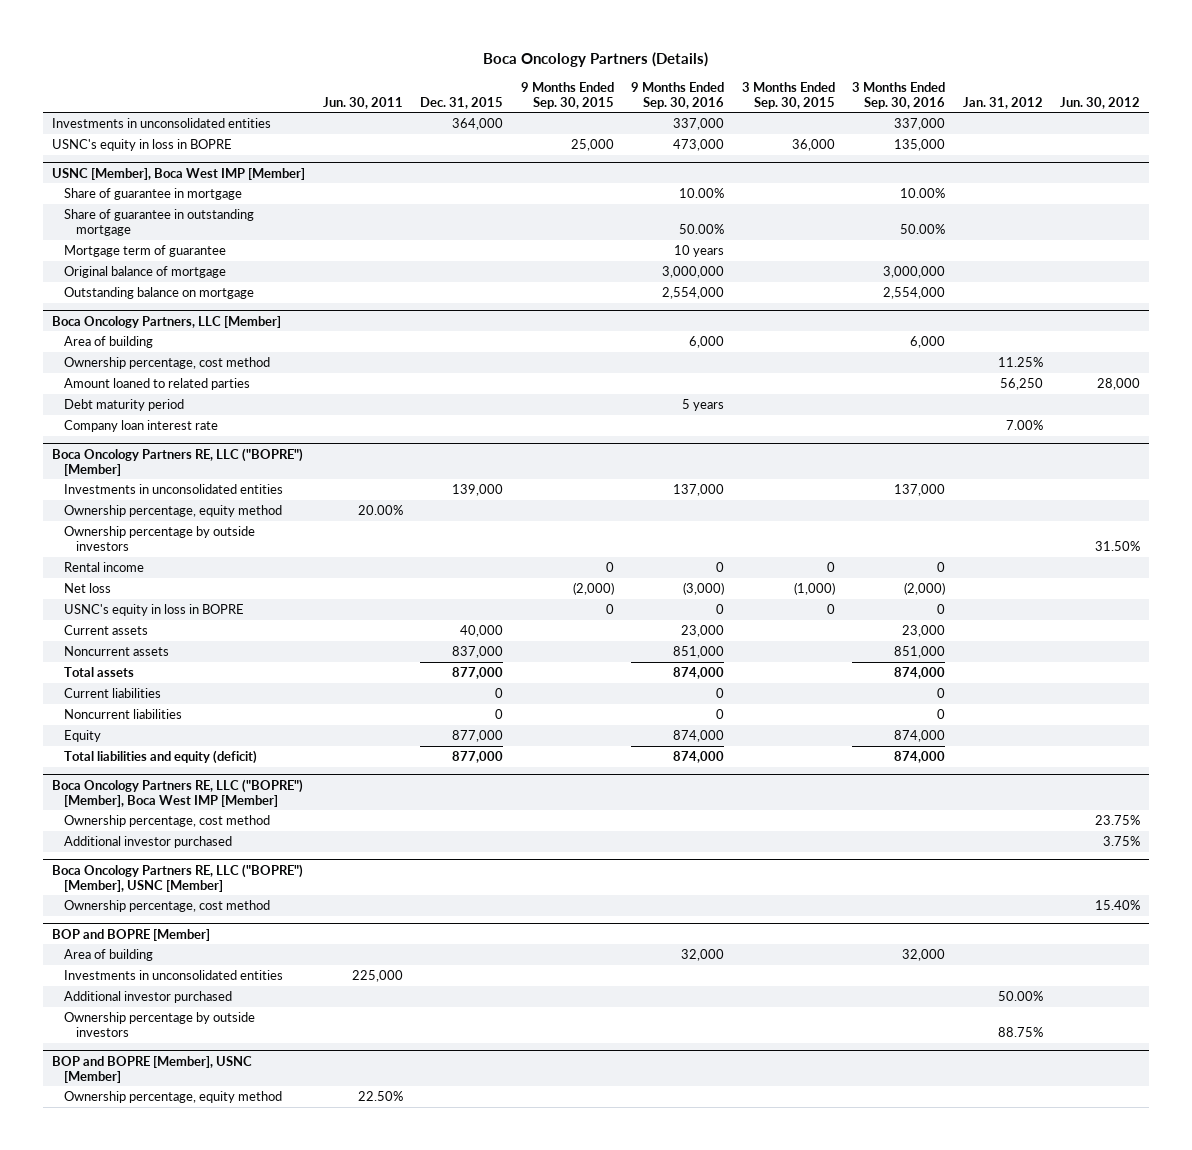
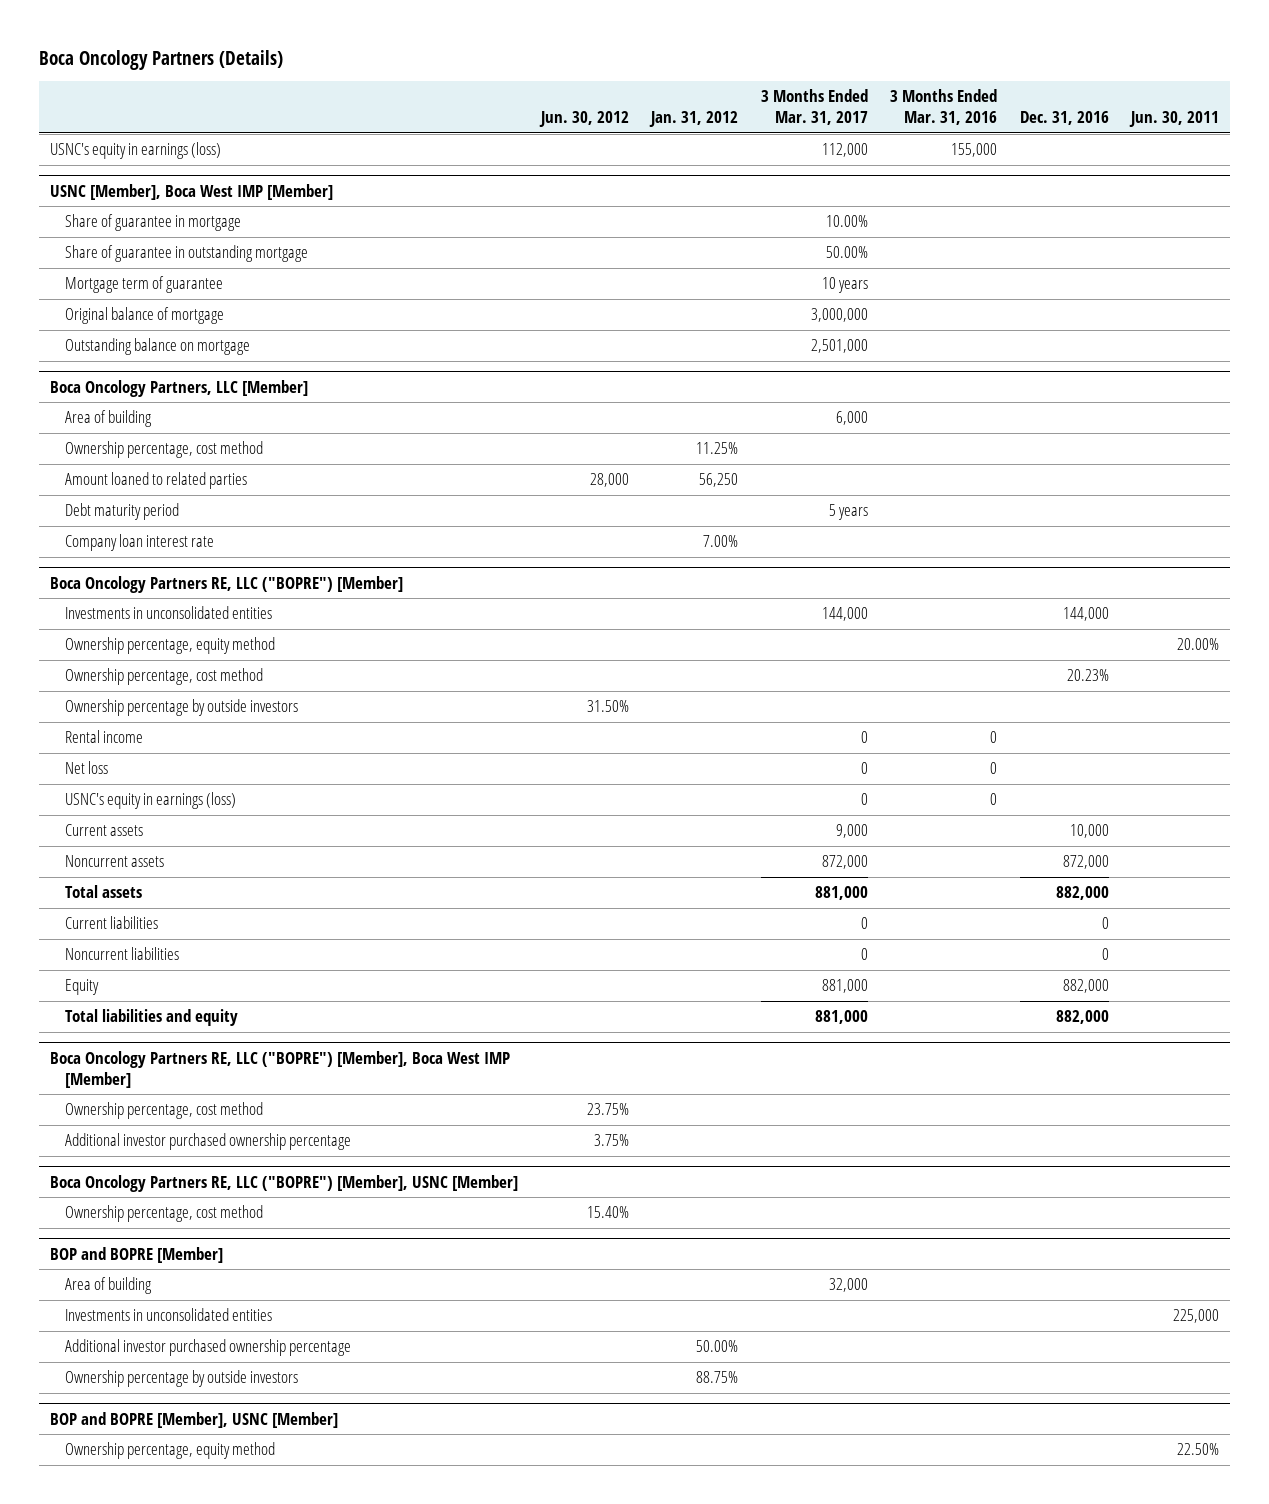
- | Jun. 30, 2011 | Dec. 31, 2015 | 9 Months Ended Sep. 30, 2015 | 9 Months Ended Sep. 30, 2016 | 3 Months Ended Sep. 30, 2015 | 3 Months Ended Sep. 30, 2016 | Jan. 31, 2012 | Jun. 30, 2012
+ | Jun. 30, 2012 | Jan. 31, 2012 | 3 Months Ended Mar. 31, 2017 | 3 Months Ended Mar. 31, 2016 | Dec. 31, 2016 | Jun. 30, 2011
- Investments in unconsolidated entities | | 364,000 | | 337,000 | | 337,000 | |
- USNC's equity in loss in BOPRE | | | 25,000 | 473,000 | 36,000 | 135,000 | |
+ USNC's equity in earnings (loss) | | | 112,000 | 155,000 | |
@ Boca Oncology Partners RE, LLC ("BOPRE") [Member]
+ Ownership percentage, cost method | | | | | 20.23% |
- USNC's equity in loss in BOPRE | | | 0 | 0 | 0 | 0 | |
+ USNC's equity in earnings (loss) | | | 0 | 0 | |
- Total liabilities and equity (deficit) | | 877,000 | | 874,000 | | 874,000 | |
+ Total liabilities and equity | | | 881,000 | | 882,000 |
@ Boca Oncology Partners RE, LLC ("BOPRE") [Member], Boca West IMP [Member]
- Additional investor purchased | | | | | | | | 3.75%
+ Additional investor purchased ownership percentage | 3.75% | | | | |
@ BOP and BOPRE [Member]
- Additional investor purchased | | | | | | | 50.00% |
+ Additional investor purchased ownership percentage | | 50.00% | | | |

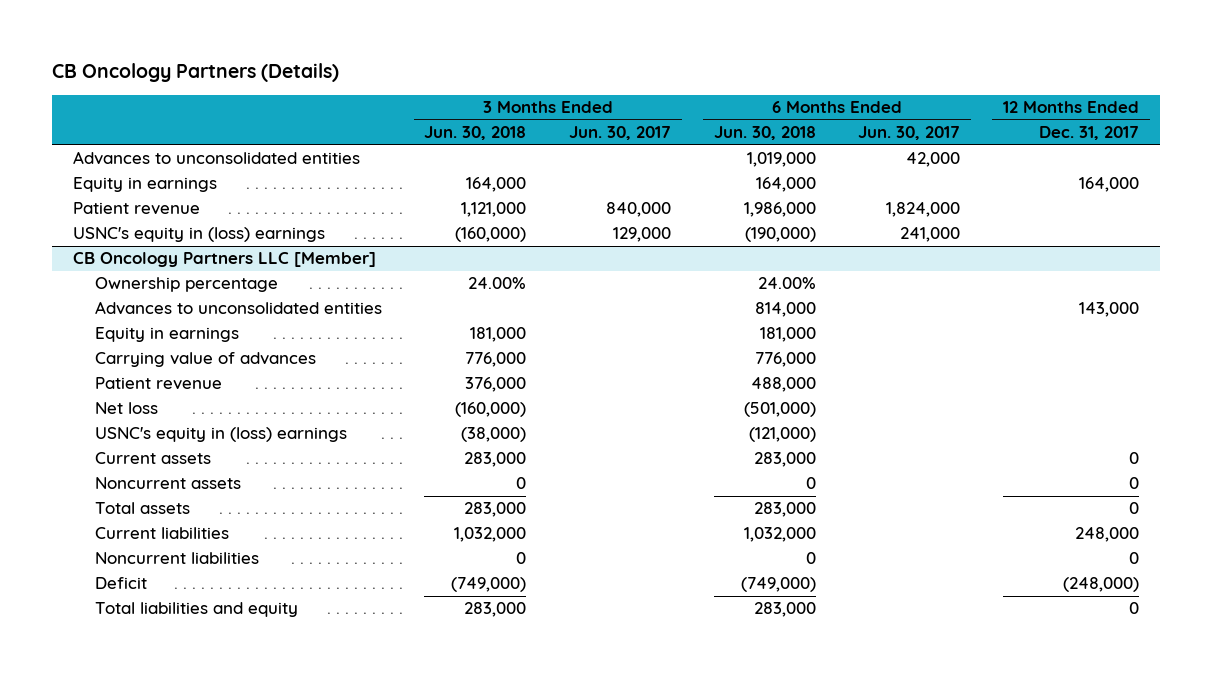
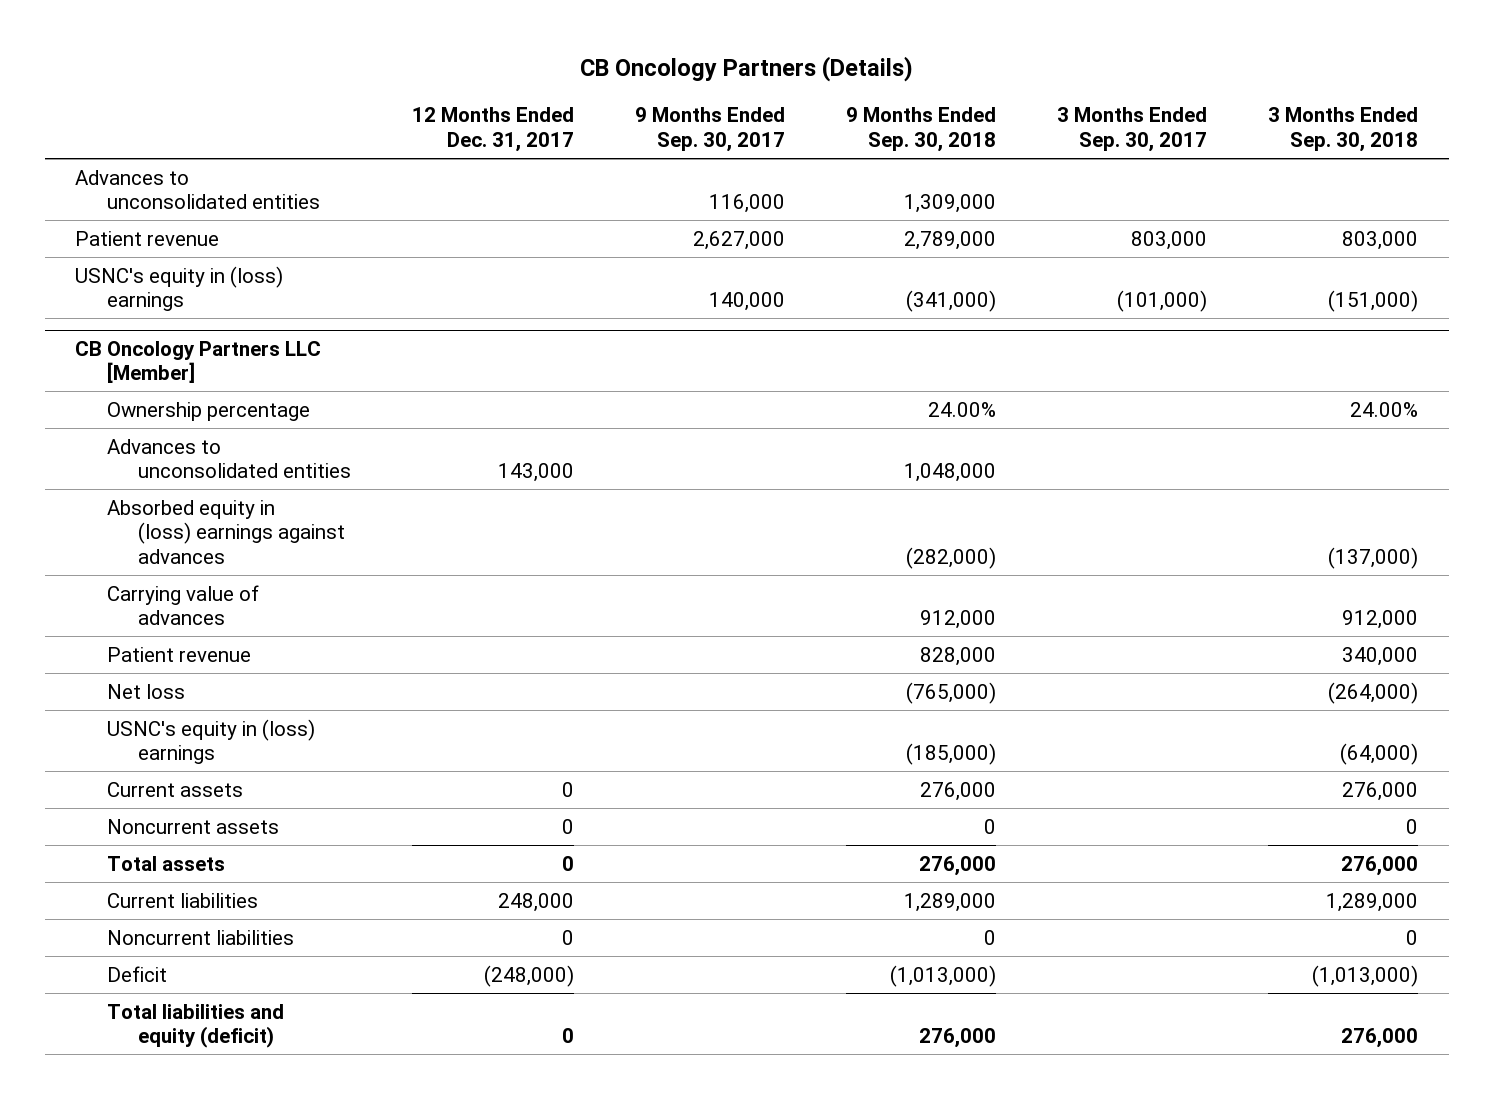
- | 3 Months Ended Jun. 30, 2018 | 3 Months Ended Jun. 30, 2017 | 6 Months Ended Jun. 30, 2018 | 6 Months Ended Jun. 30, 2017 | 12 Months Ended Dec. 31, 2017
+ | 12 Months Ended Dec. 31, 2017 | 9 Months Ended Sep. 30, 2017 | 9 Months Ended Sep. 30, 2018 | 3 Months Ended Sep. 30, 2017 | 3 Months Ended Sep. 30, 2018
- Equity in earnings | 164,000 | | 164,000 | | 164,000
@ CB Oncology Partners LLC [Member]
- Equity in earnings | 181,000 | | 181,000 | |
+ Absorbed equity in (loss) earnings against advances | | | (282,000) | | (137,000)
- Total liabilities and equity | 283,000 | | 283,000 | | 0
+ Total liabilities and equity (deficit) | 0 | | 276,000 | | 276,000

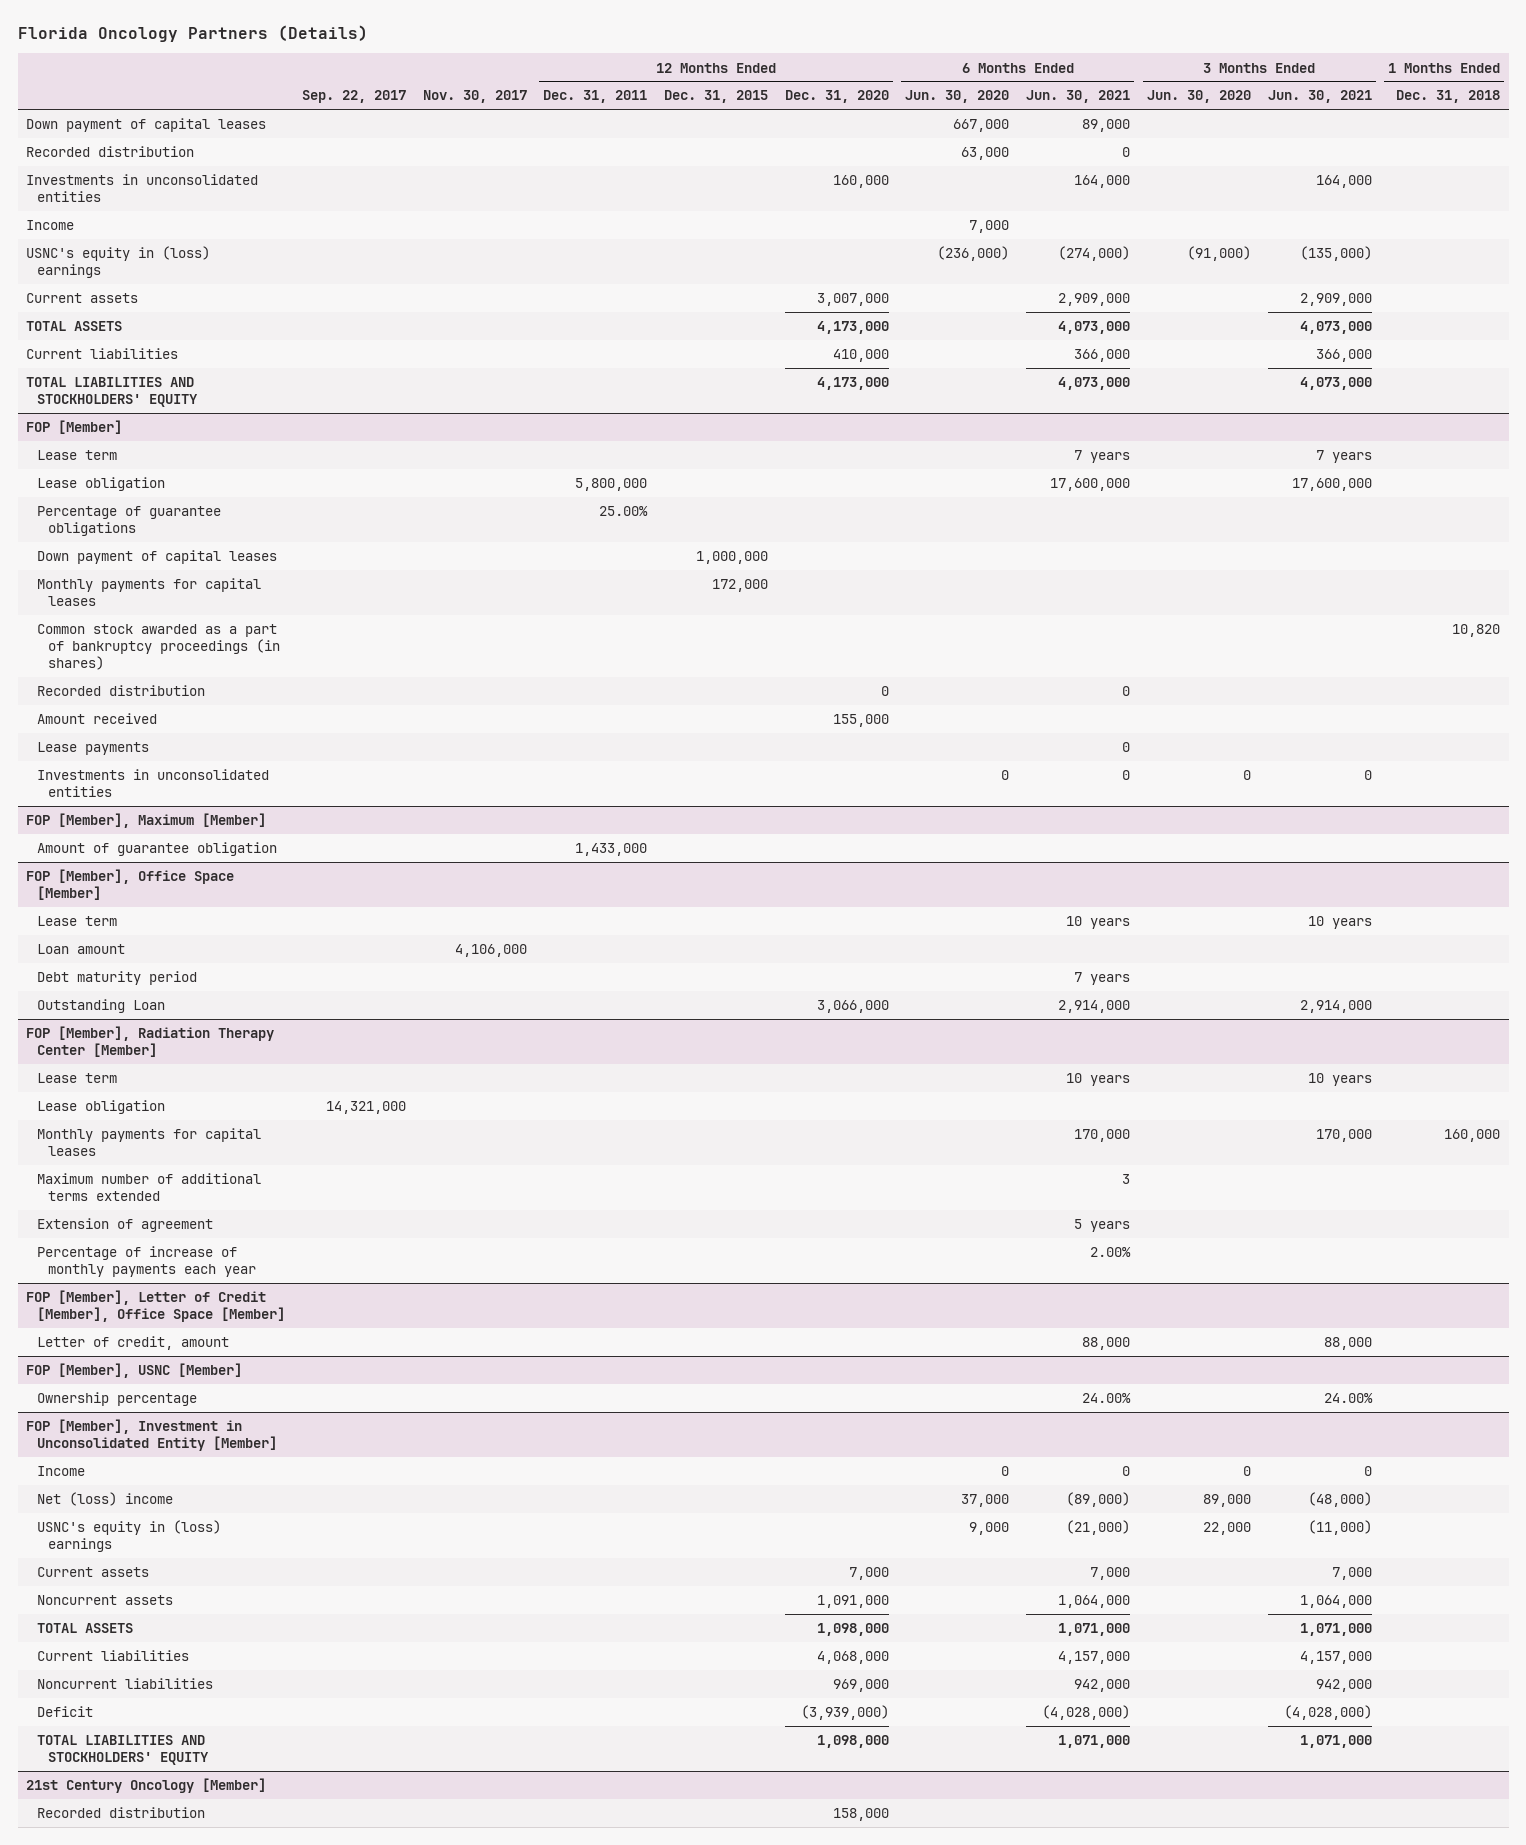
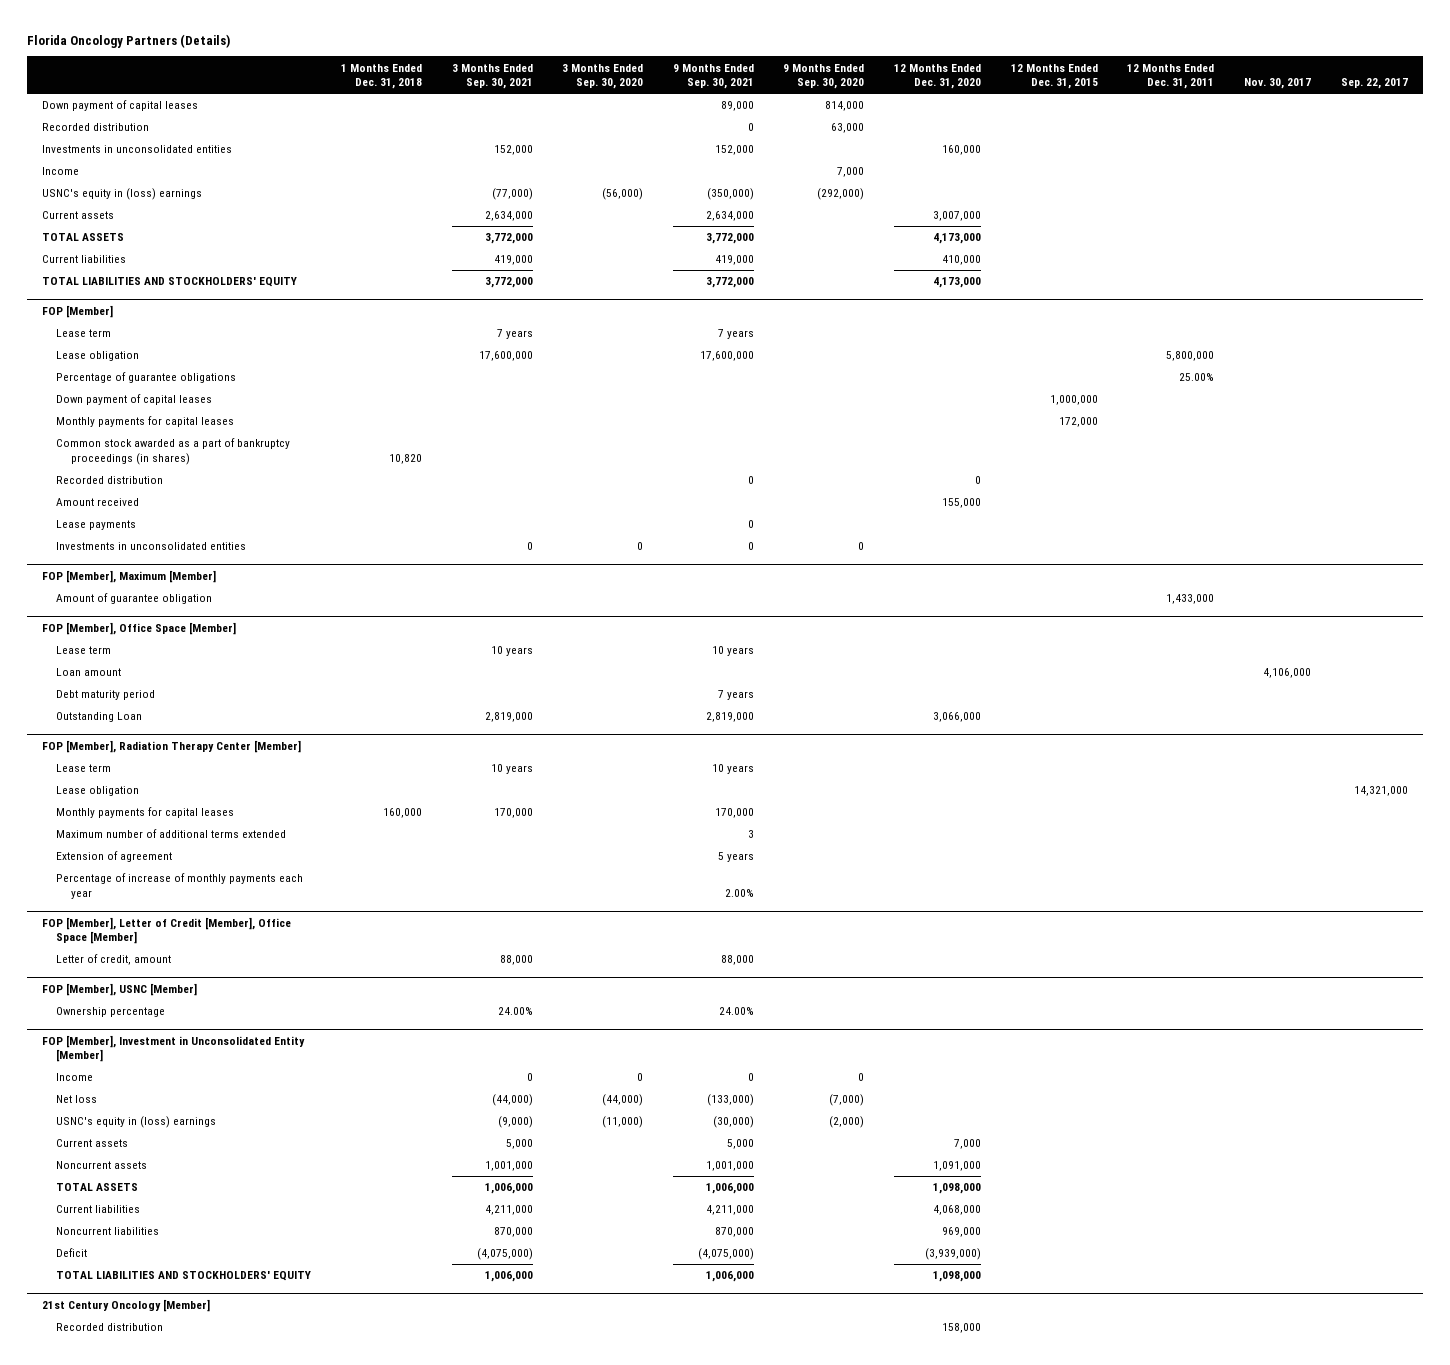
- | Sep. 22, 2017 | Nov. 30, 2017 | 12 Months Ended Dec. 31, 2011 | 12 Months Ended Dec. 31, 2015 | 12 Months Ended Dec. 31, 2020 | 6 Months Ended Jun. 30, 2020 | 6 Months Ended Jun. 30, 2021 | 3 Months Ended Jun. 30, 2020 | 3 Months Ended Jun. 30, 2021 | 1 Months Ended Dec. 31, 2018
+ | 1 Months Ended Dec. 31, 2018 | 3 Months Ended Sep. 30, 2021 | 3 Months Ended Sep. 30, 2020 | 9 Months Ended Sep. 30, 2021 | 9 Months Ended Sep. 30, 2020 | 12 Months Ended Dec. 31, 2020 | 12 Months Ended Dec. 31, 2015 | 12 Months Ended Dec. 31, 2011 | Nov. 30, 2017 | Sep. 22, 2017
@ FOP [Member], Investment in Unconsolidated Entity [Member]
- Net (loss) income | | | | | | 37,000 | (89,000) | 89,000 | (48,000) |
+ Net loss | | (44,000) | (44,000) | (133,000) | (7,000) | | | | |

